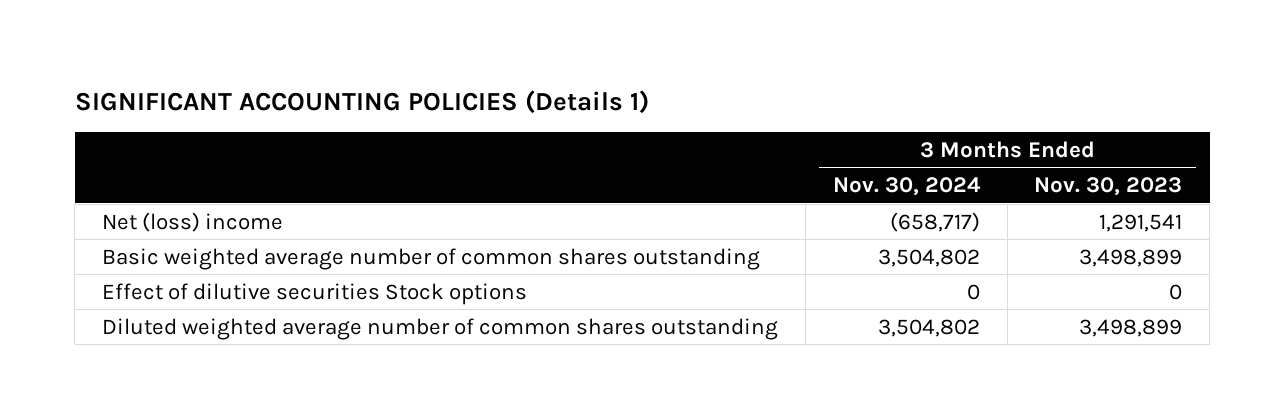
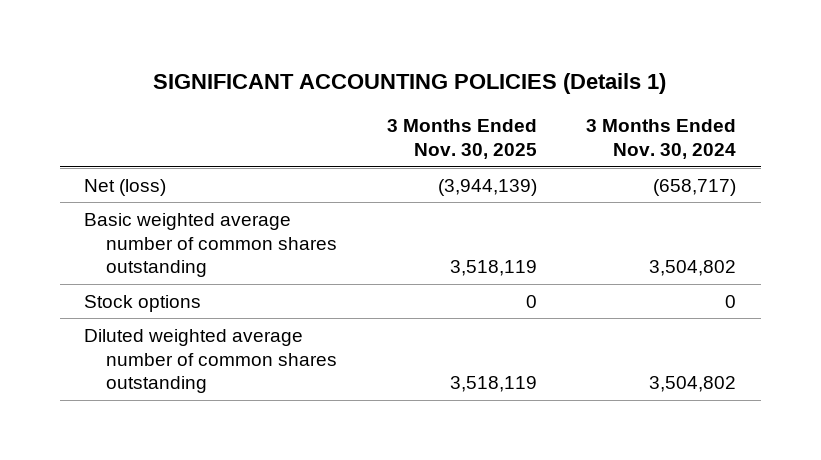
- | 3 Months Ended Nov. 30, 2024 | 3 Months Ended Nov. 30, 2023
+ | 3 Months Ended Nov. 30, 2025 | 3 Months Ended Nov. 30, 2024
- Net (loss) income | (658,717) | 1,291,541
+ Net (loss) | (3,944,139) | (658,717)
- Effect of dilutive securities Stock options | 0 | 0
+ Stock options | 0 | 0

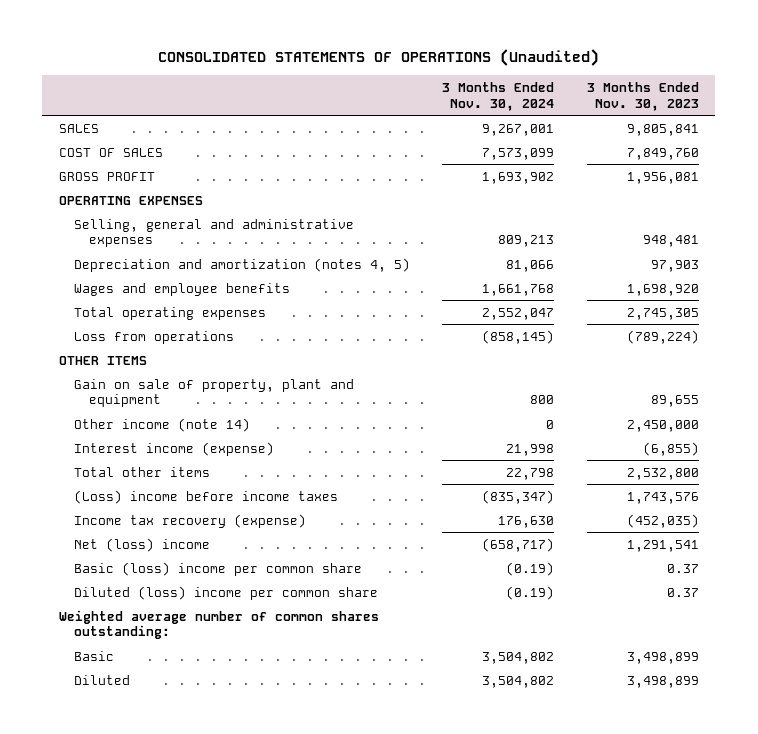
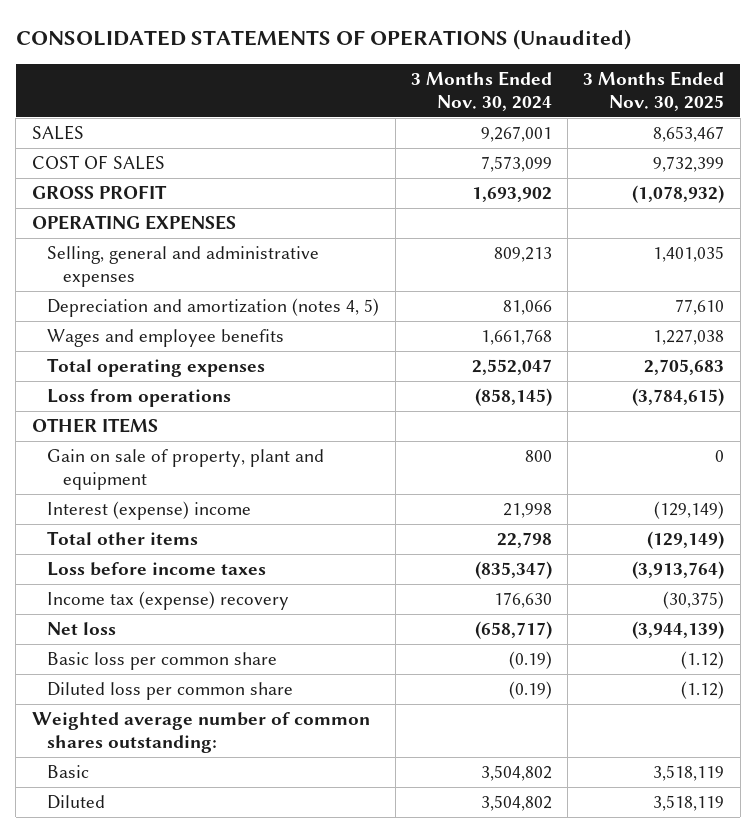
- | 3 Months Ended Nov. 30, 2024 | 3 Months Ended Nov. 30, 2023
+ | 3 Months Ended Nov. 30, 2024 | 3 Months Ended Nov. 30, 2025
- Other income (note 14) | 0 | 2,450,000
- Interest income (expense) | 21,998 | (6,855)
+ Interest (expense) income | 21,998 | (129,149)
- (Loss) income before income taxes | (835,347) | 1,743,576
- Income tax recovery (expense) | 176,630 | (452,035)
- Net (loss) income | (658,717) | 1,291,541
- Basic (loss) income per common share | (0.19) | 0.37
- Diluted (loss) income per common share | (0.19) | 0.37
+ Loss before income taxes | (835,347) | (3,913,764)
+ Income tax (expense) recovery | 176,630 | (30,375)
+ Net loss | (658,717) | (3,944,139)
+ Basic loss per common share | (0.19) | (1.12)
+ Diluted loss per common share | (0.19) | (1.12)

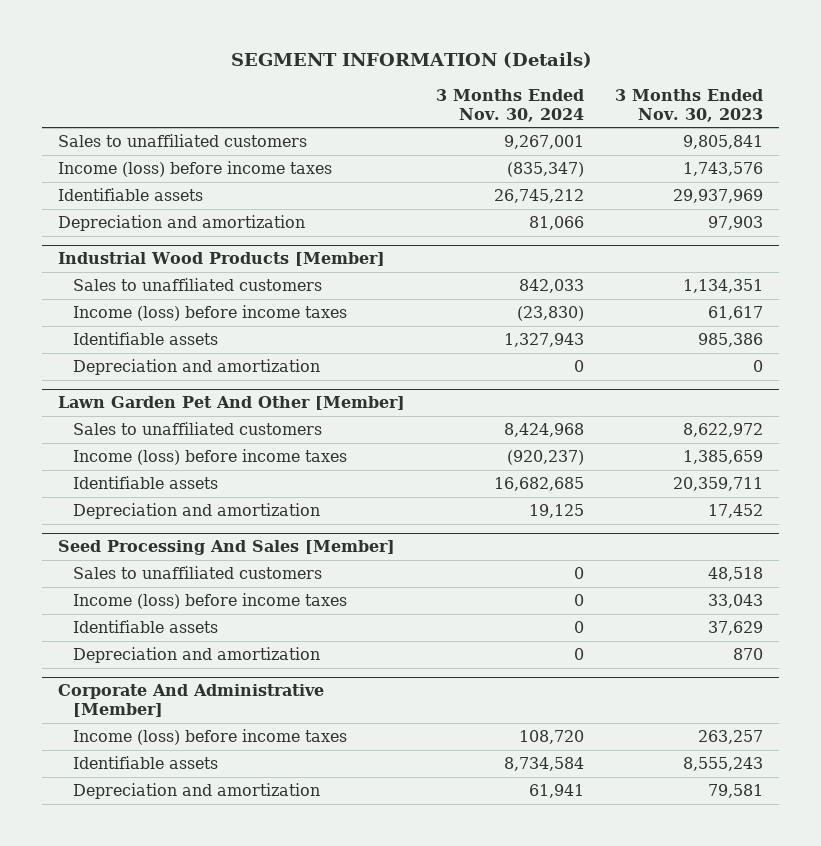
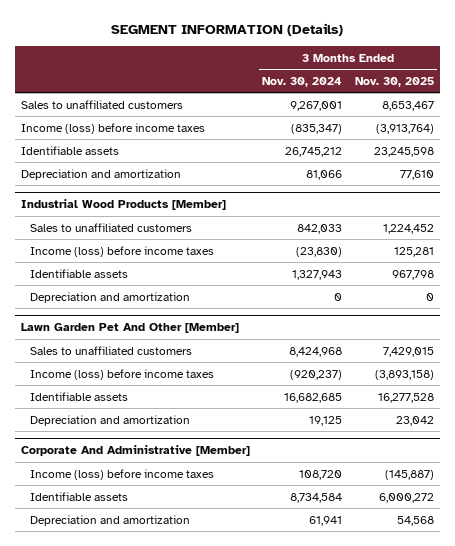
- | 3 Months Ended Nov. 30, 2024 | 3 Months Ended Nov. 30, 2023
+ | 3 Months Ended Nov. 30, 2024 | 3 Months Ended Nov. 30, 2025
- Seed Processing And Sales [Member]
- Sales to unaffiliated customers | 0 | 48,518
- Income (loss) before income taxes | 0 | 33,043
- Identifiable assets | 0 | 37,629
- Depreciation and amortization | 0 | 870

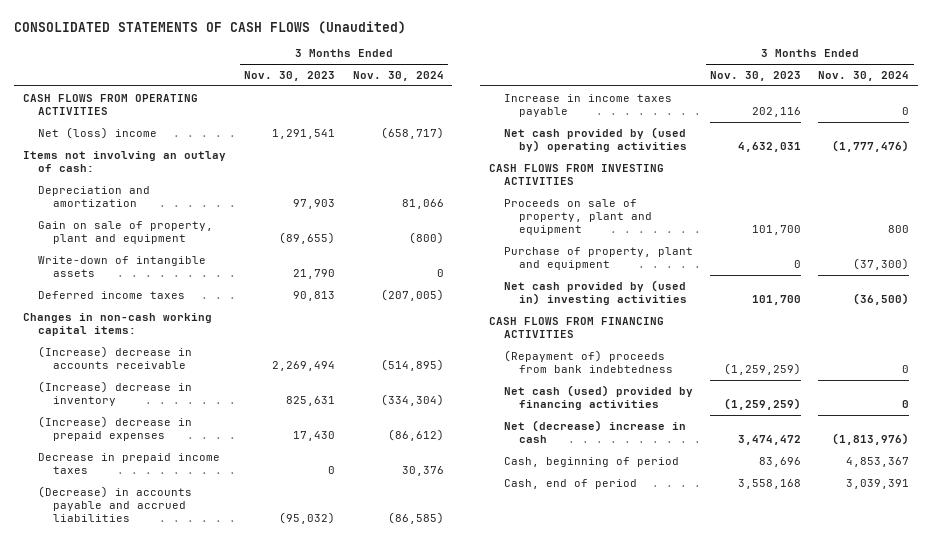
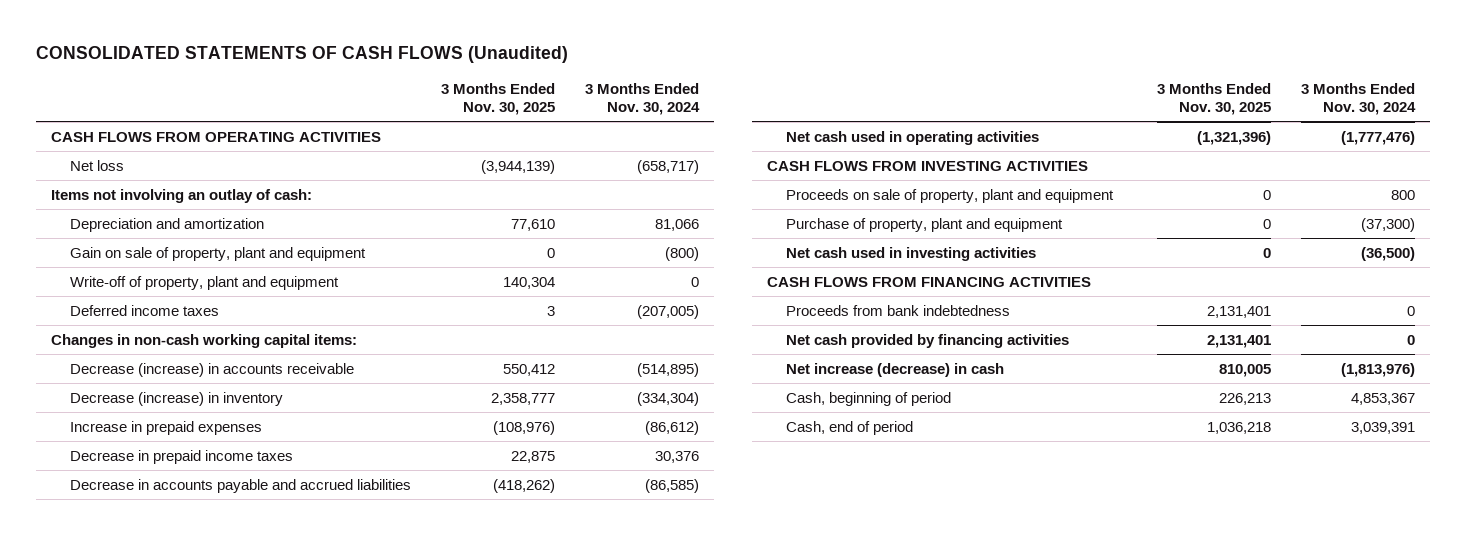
- | 3 Months Ended Nov. 30, 2023 | 3 Months Ended Nov. 30, 2024
+ | 3 Months Ended Nov. 30, 2025 | 3 Months Ended Nov. 30, 2024
- Net (loss) income | 1,291,541 | (658,717)
+ Net loss | (3,944,139) | (658,717)
- Write-down of intangible assets | 21,790 | 0
+ Write-off of property, plant and equipment | 140,304 | 0
- (Increase) decrease in accounts receivable | 2,269,494 | (514,895)
- (Increase) decrease in inventory | 825,631 | (334,304)
- (Increase) decrease in prepaid expenses | 17,430 | (86,612)
+ Decrease (increase) in accounts receivable | 550,412 | (514,895)
+ Decrease (increase) in inventory | 2,358,777 | (334,304)
+ Increase in prepaid expenses | (108,976) | (86,612)
- (Decrease) in accounts payable and accrued liabilities | (95,032) | (86,585)
- Increase in income taxes payable | 202,116 | 0
- Net cash provided by (used by) operating activities | 4,632,031 | (1,777,476)
+ Decrease in accounts payable and accrued liabilities | (418,262) | (86,585)
+ Net cash used in operating activities | (1,321,396) | (1,777,476)
- Net cash provided by (used in) investing activities | 101,700 | (36,500)
+ Net cash used in investing activities | 0 | (36,500)
- (Repayment of) proceeds from bank indebtedness | (1,259,259) | 0
- Net cash (used) provided by financing activities | (1,259,259) | 0
- Net (decrease) increase in cash | 3,474,472 | (1,813,976)
+ Proceeds from bank indebtedness | 2,131,401 | 0
+ Net cash provided by financing activities | 2,131,401 | 0
+ Net increase (decrease) in cash | 810,005 | (1,813,976)

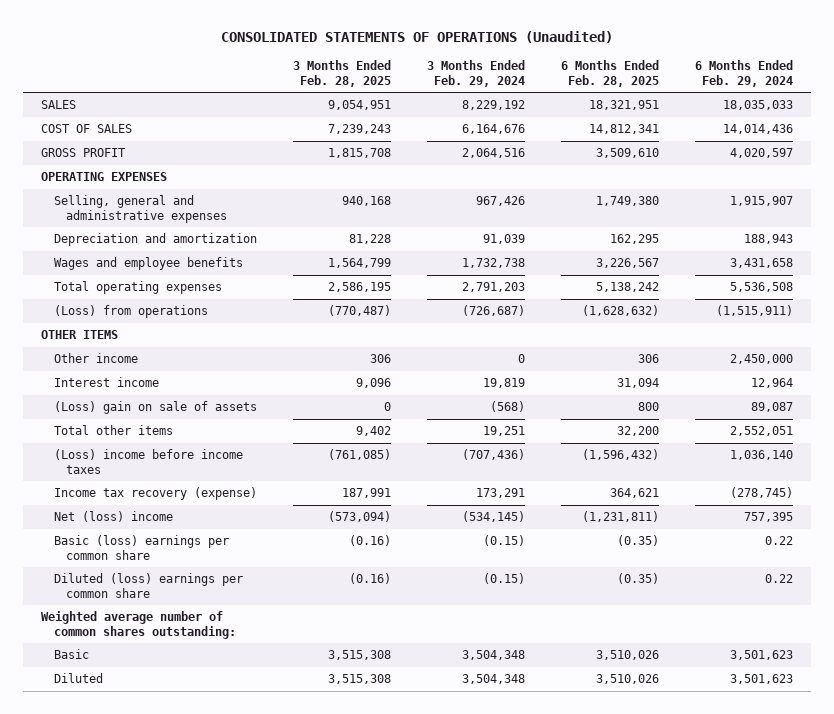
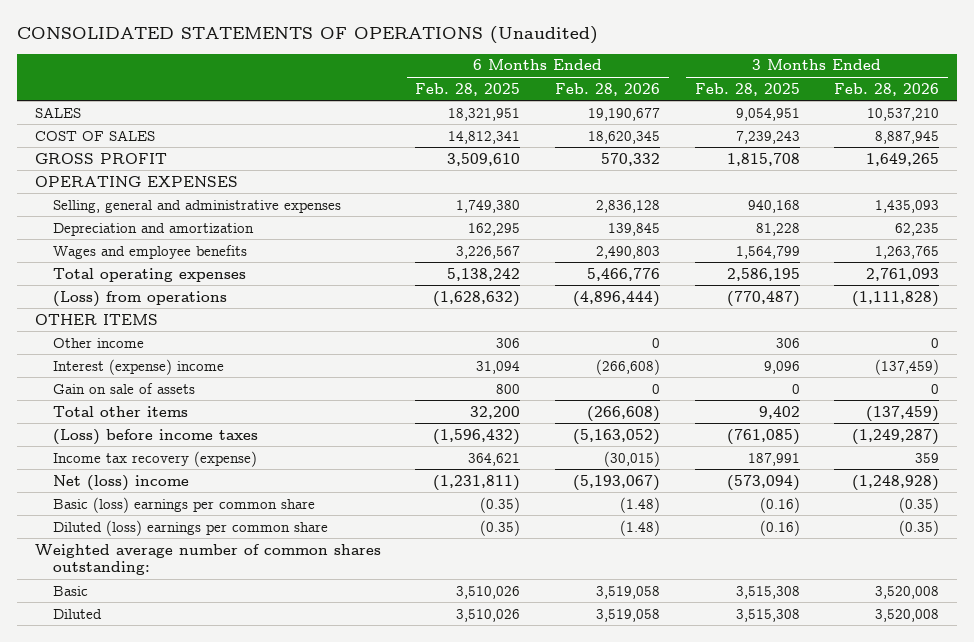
- | 3 Months Ended Feb. 28, 2025 | 3 Months Ended Feb. 29, 2024 | 6 Months Ended Feb. 28, 2025 | 6 Months Ended Feb. 29, 2024
+ | 6 Months Ended Feb. 28, 2025 | 6 Months Ended Feb. 28, 2026 | 3 Months Ended Feb. 28, 2025 | 3 Months Ended Feb. 28, 2026
- Interest income | 9,096 | 19,819 | 31,094 | 12,964
- (Loss) gain on sale of assets | 0 | (568) | 800 | 89,087
+ Interest (expense) income | 31,094 | (266,608) | 9,096 | (137,459)
+ Gain on sale of assets | 800 | 0 | 0 | 0
- (Loss) income before income taxes | (761,085) | (707,436) | (1,596,432) | 1,036,140
+ (Loss) before income taxes | (1,596,432) | (5,163,052) | (761,085) | (1,249,287)

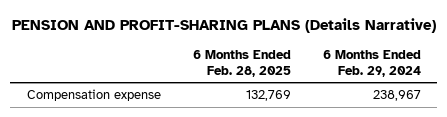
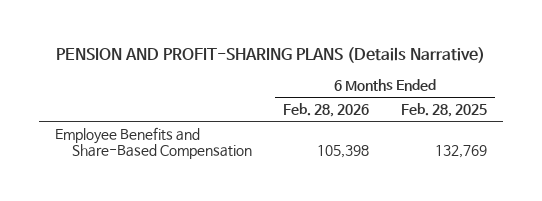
- | 6 Months Ended Feb. 28, 2025 | 6 Months Ended Feb. 29, 2024
+ | 6 Months Ended Feb. 28, 2026 | 6 Months Ended Feb. 28, 2025
- Compensation expense | 132,769 | 238,967
+ Employee Benefits and Share-Based Compensation | 105,398 | 132,769

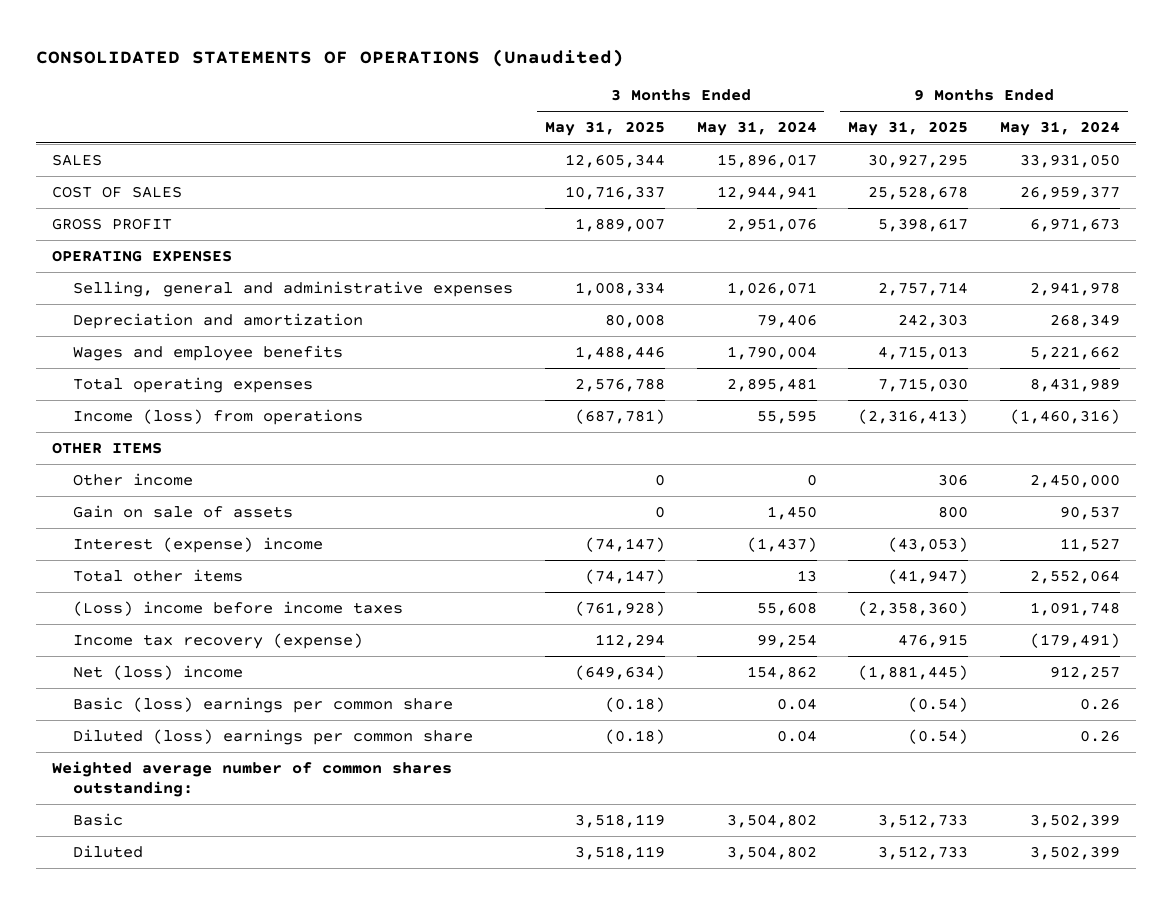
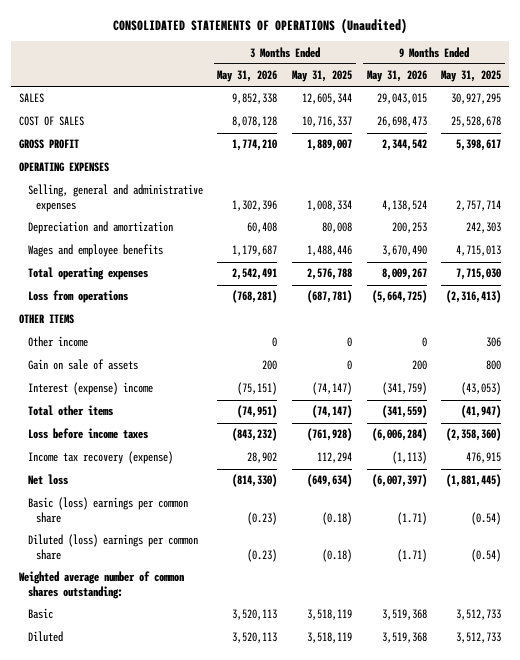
- | 3 Months Ended May 31, 2025 | 3 Months Ended May 31, 2024 | 9 Months Ended May 31, 2025 | 9 Months Ended May 31, 2024
+ | 3 Months Ended May 31, 2026 | 3 Months Ended May 31, 2025 | 9 Months Ended May 31, 2026 | 9 Months Ended May 31, 2025
- Income (loss) from operations | (687,781) | 55,595 | (2,316,413) | (1,460,316)
+ Loss from operations | (768,281) | (687,781) | (5,664,725) | (2,316,413)
- (Loss) income before income taxes | (761,928) | 55,608 | (2,358,360) | 1,091,748
+ Loss before income taxes | (843,232) | (761,928) | (6,006,284) | (2,358,360)
- Net (loss) income | (649,634) | 154,862 | (1,881,445) | 912,257
+ Net loss | (814,330) | (649,634) | (6,007,397) | (1,881,445)

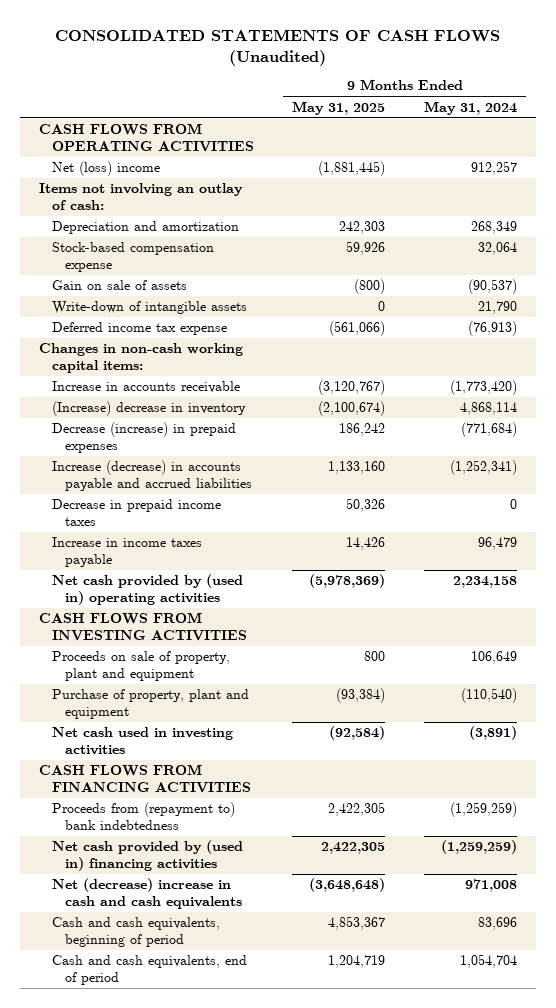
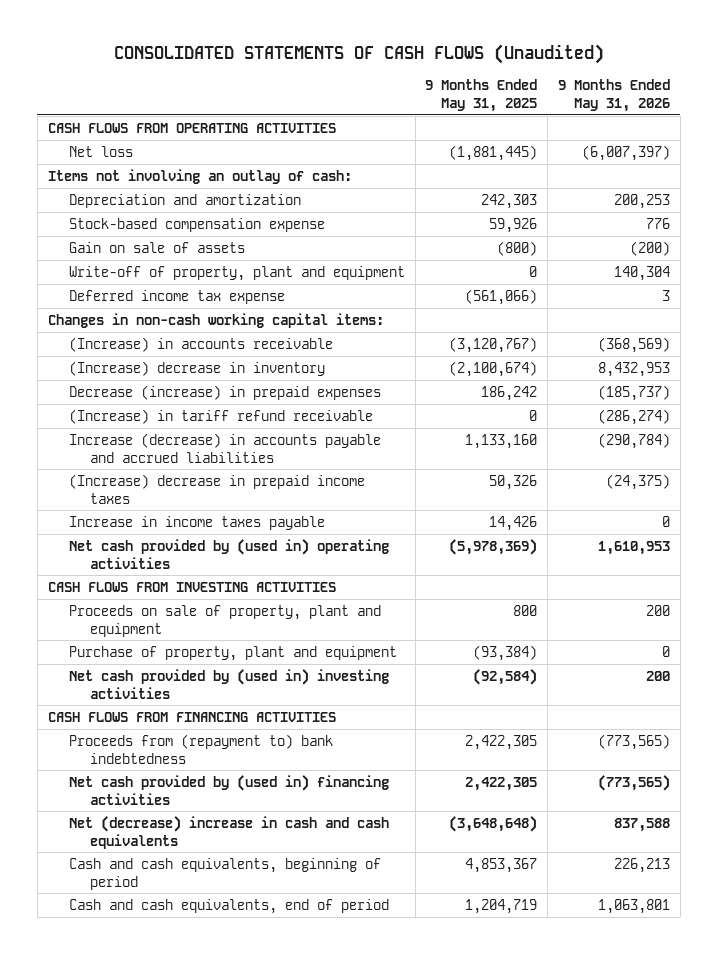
- | 9 Months Ended May 31, 2025 | 9 Months Ended May 31, 2024
+ | 9 Months Ended May 31, 2025 | 9 Months Ended May 31, 2026
- Net (loss) income | (1,881,445) | 912,257
+ Net loss | (1,881,445) | (6,007,397)
- Write-down of intangible assets | 0 | 21,790
+ Write-off of property, plant and equipment | 0 | 140,304
- Increase in accounts receivable | (3,120,767) | (1,773,420)
+ (Increase) in accounts receivable | (3,120,767) | (368,569)
+ (Increase) in tariff refund receivable | 0 | (286,274)
- Decrease in prepaid income taxes | 50,326 | 0
+ (Increase) decrease in prepaid income taxes | 50,326 | (24,375)
- Net cash used in investing activities | (92,584) | (3,891)
+ Net cash provided by (used in) investing activities | (92,584) | 200

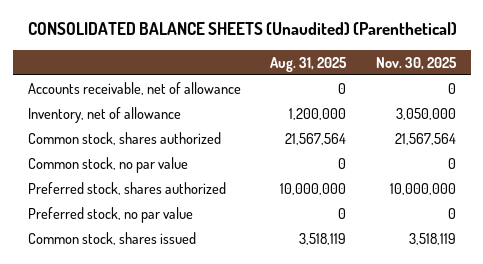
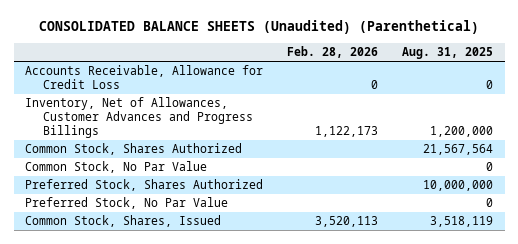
- | Aug. 31, 2025 | Nov. 30, 2025
+ | Feb. 28, 2026 | Aug. 31, 2025
- Accounts receivable, net of allowance | 0 | 0
- Inventory, net of allowance | 1,200,000 | 3,050,000
- Common stock, shares authorized | 21,567,564 | 21,567,564
- Common stock, no par value | 0 | 0
- Preferred stock, shares authorized | 10,000,000 | 10,000,000
- Preferred stock, no par value | 0 | 0
- Common stock, shares issued | 3,518,119 | 3,518,119
+ Accounts Receivable, Allowance for Credit Loss | 0 | 0
+ Inventory, Net of Allowances, Customer Advances and Progress Billings | 1,122,173 | 1,200,000
+ Common Stock, Shares Authorized | | 21,567,564
+ Common Stock, No Par Value | | 0
+ Preferred Stock, Shares Authorized | | 10,000,000
+ Preferred Stock, No Par Value | | 0
+ Common Stock, Shares, Issued | 3,520,113 | 3,518,119

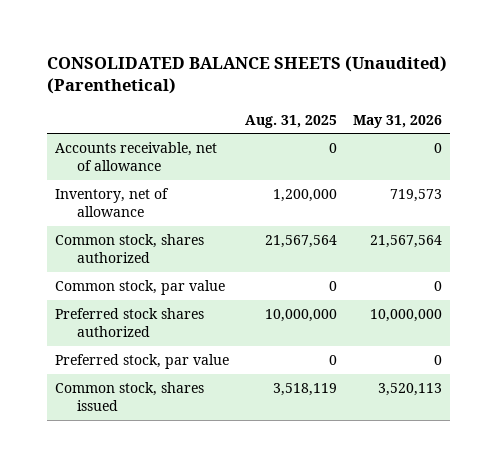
- | Feb. 28, 2026 | Aug. 31, 2025
+ | Aug. 31, 2025 | May 31, 2026
- Accounts Receivable, Allowance for Credit Loss | 0 | 0
- Inventory, Net of Allowances, Customer Advances and Progress Billings | 1,122,173 | 1,200,000
- Common Stock, Shares Authorized | | 21,567,564
- Common Stock, No Par Value | | 0
- Preferred Stock, Shares Authorized | | 10,000,000
- Preferred Stock, No Par Value | | 0
- Common Stock, Shares, Issued | 3,520,113 | 3,518,119
+ Accounts receivable, net of allowance | 0 | 0
+ Inventory, net of allowance | 1,200,000 | 719,573
+ Common stock, shares authorized | 21,567,564 | 21,567,564
+ Common stock, par value | 0 | 0
+ Preferred stock shares authorized | 10,000,000 | 10,000,000
+ Preferred stock, par value | 0 | 0
+ Common stock, shares issued | 3,518,119 | 3,520,113

